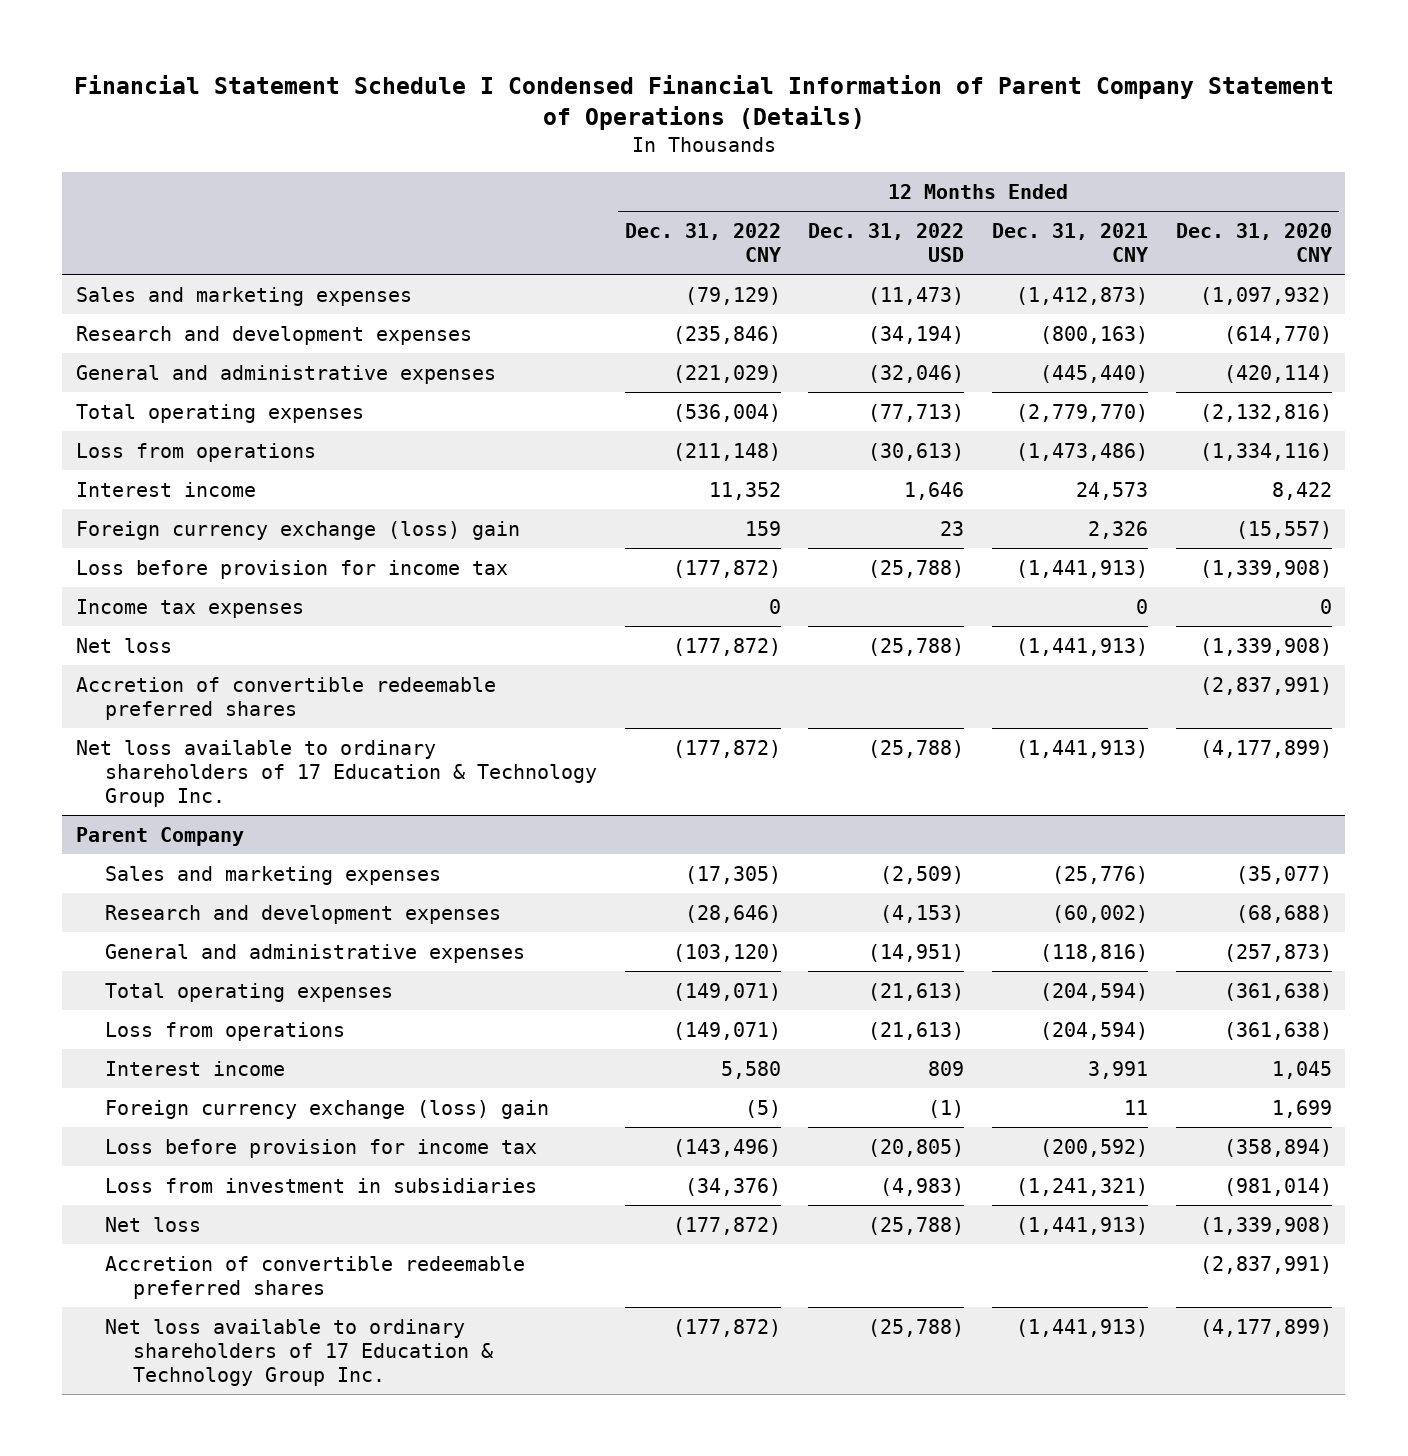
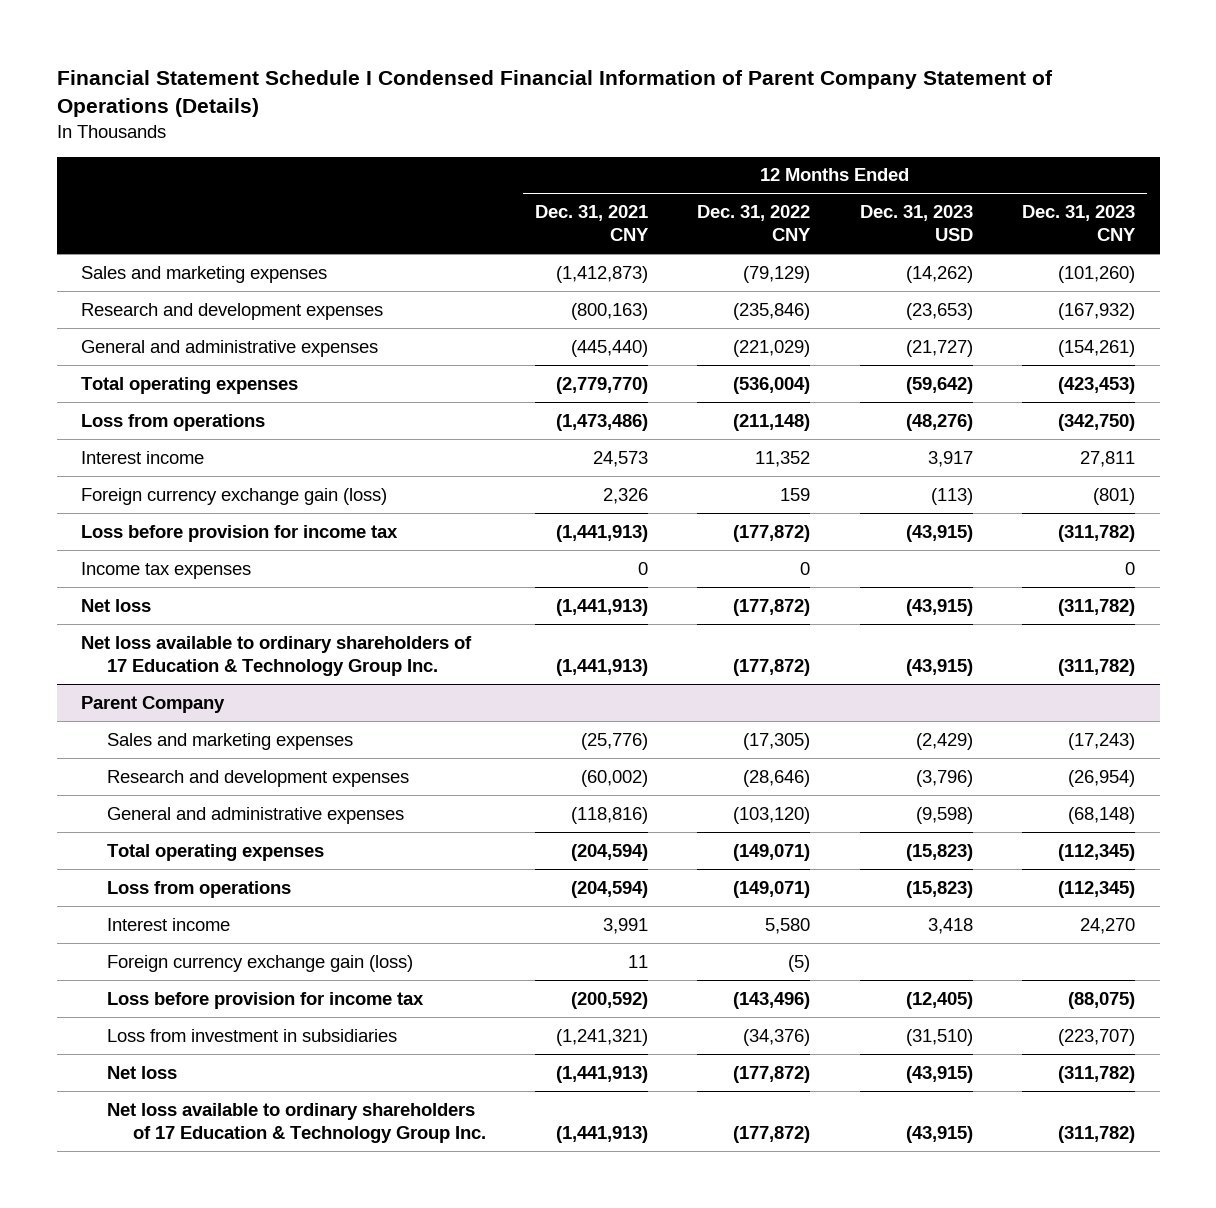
- | 12 Months Ended Dec. 31, 2022 CNY | 12 Months Ended Dec. 31, 2022 USD | 12 Months Ended Dec. 31, 2021 CNY | 12 Months Ended Dec. 31, 2020 CNY
+ | 12 Months Ended Dec. 31, 2021 CNY | 12 Months Ended Dec. 31, 2022 CNY | 12 Months Ended Dec. 31, 2023 USD | 12 Months Ended Dec. 31, 2023 CNY
- Foreign currency exchange (loss) gain | 159 | 23 | 2,326 | (15,557)
+ Foreign currency exchange gain (loss) | 2,326 | 159 | (113) | (801)
- Accretion of convertible redeemable preferred shares | | | | (2,837,991)
@ Parent Company
- Foreign currency exchange (loss) gain | (5) | (1) | 11 | 1,699
+ Foreign currency exchange gain (loss) | 11 | (5) | |
- Accretion of convertible redeemable preferred shares | | | | (2,837,991)

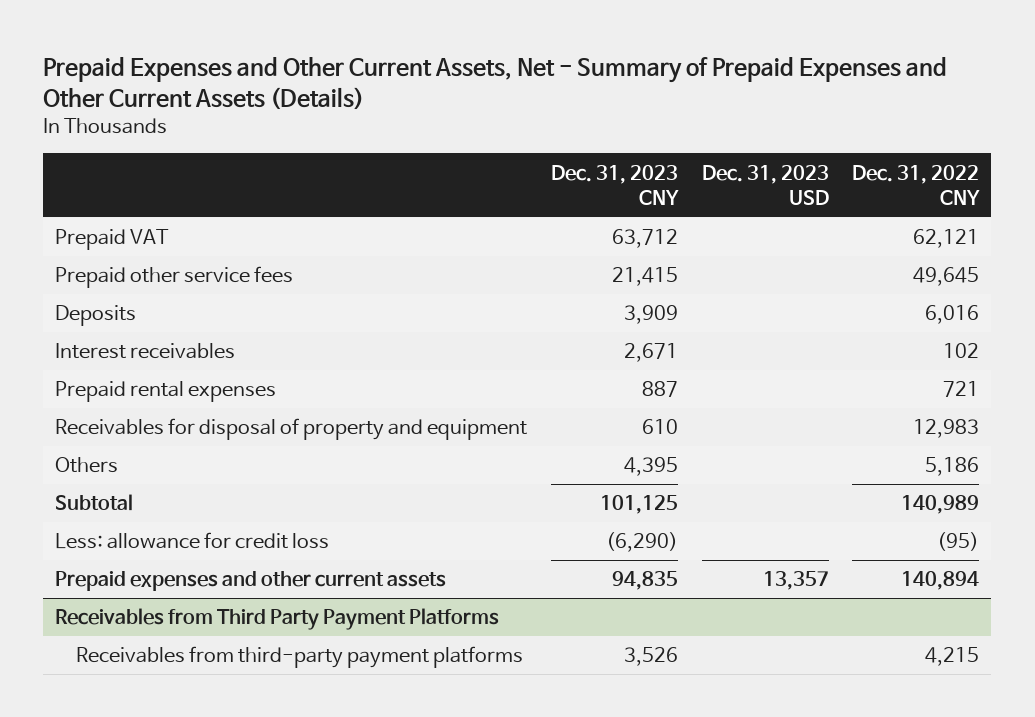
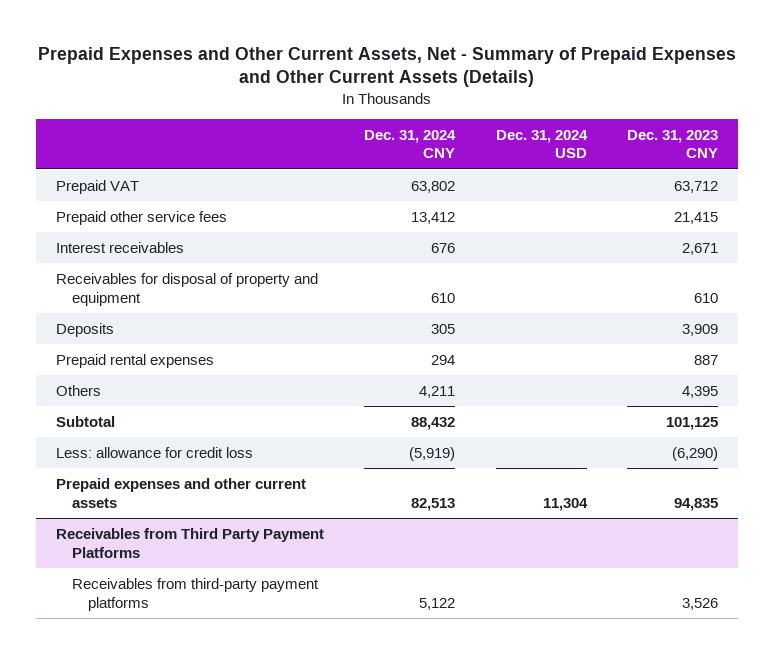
- | Dec. 31, 2023 CNY | Dec. 31, 2023 USD | Dec. 31, 2022 CNY
+ | Dec. 31, 2024 CNY | Dec. 31, 2024 USD | Dec. 31, 2023 CNY
moved down: Deposits | 305 | | 3,909
moved down: Prepaid rental expenses | 294 | | 887

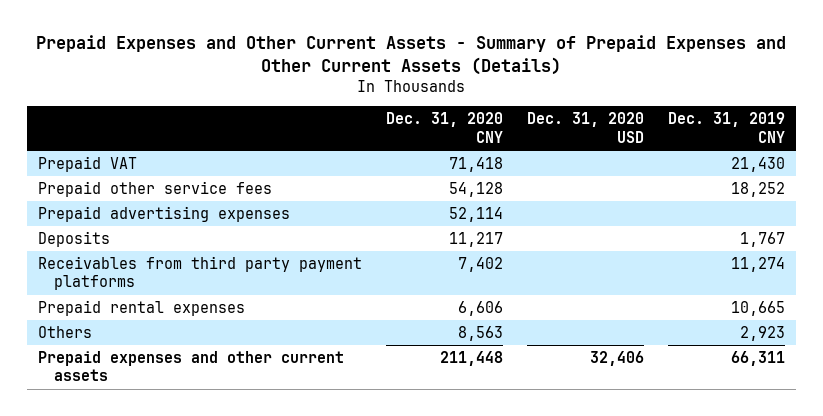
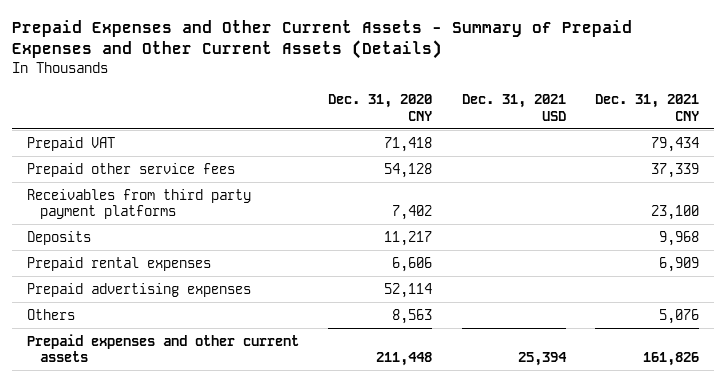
- | Dec. 31, 2020 CNY | Dec. 31, 2020 USD | Dec. 31, 2019 CNY
+ | Dec. 31, 2020 CNY | Dec. 31, 2021 USD | Dec. 31, 2021 CNY
moved down: Deposits | 11,217 | | 9,968
moved down: Prepaid advertising expenses | 52,114 | |

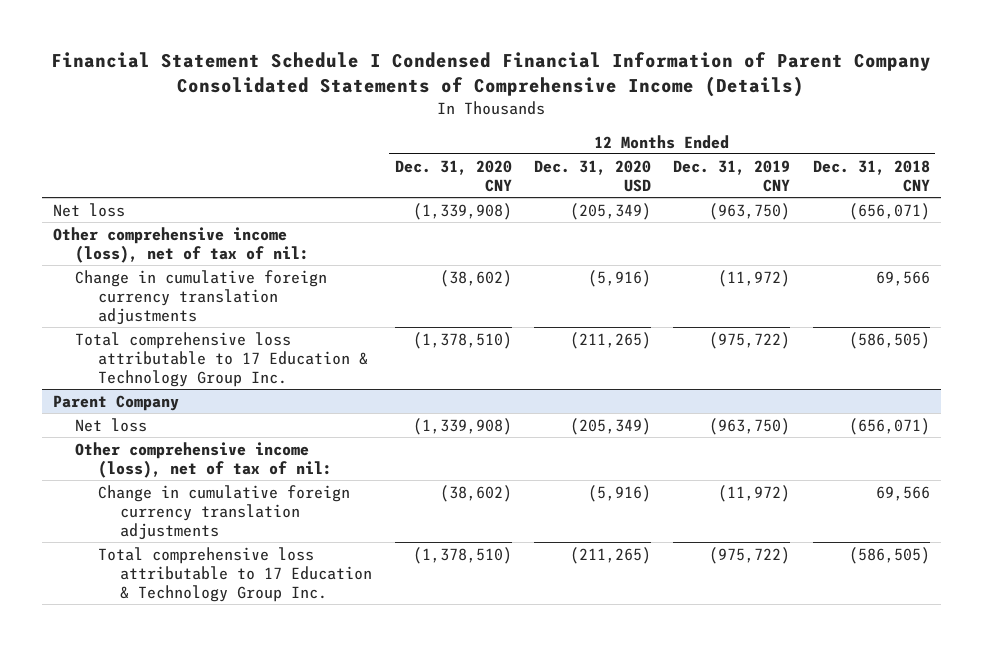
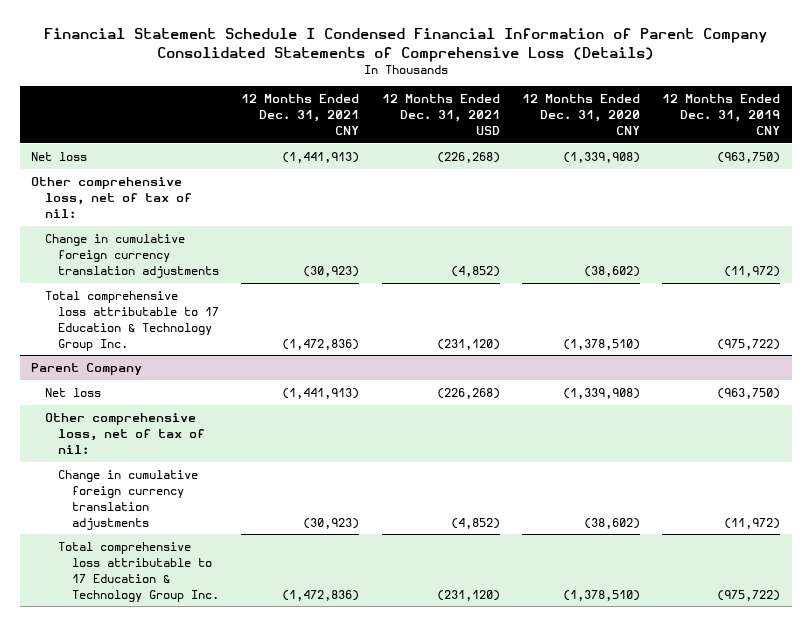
- Financial Statement Schedule I Condensed Financial Information of Parent Company Consolidated Statements of Comprehensive Income (Details)
+ Financial Statement Schedule I Condensed Financial Information of Parent Company Consolidated Statements of Comprehensive Loss (Details)
- | 12 Months Ended Dec. 31, 2020 CNY | 12 Months Ended Dec. 31, 2020 USD | 12 Months Ended Dec. 31, 2019 CNY | 12 Months Ended Dec. 31, 2018 CNY
+ | 12 Months Ended Dec. 31, 2021 CNY | 12 Months Ended Dec. 31, 2021 USD | 12 Months Ended Dec. 31, 2020 CNY | 12 Months Ended Dec. 31, 2019 CNY
- Other comprehensive income (loss), net of tax of nil:
+ Other comprehensive loss, net of tax of nil:
@ Parent Company
- Other comprehensive income (loss), net of tax of nil:
+ Other comprehensive loss, net of tax of nil:

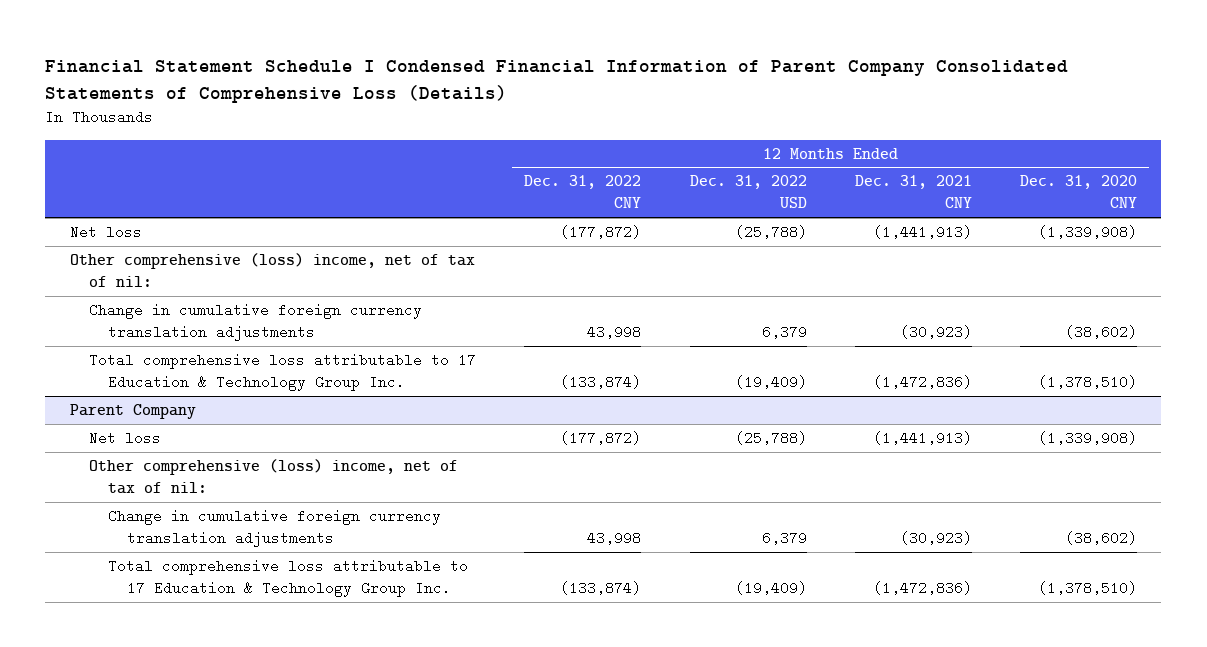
- | 12 Months Ended Dec. 31, 2021 CNY | 12 Months Ended Dec. 31, 2021 USD | 12 Months Ended Dec. 31, 2020 CNY | 12 Months Ended Dec. 31, 2019 CNY
+ | 12 Months Ended Dec. 31, 2022 CNY | 12 Months Ended Dec. 31, 2022 USD | 12 Months Ended Dec. 31, 2021 CNY | 12 Months Ended Dec. 31, 2020 CNY
- Other comprehensive loss, net of tax of nil:
+ Other comprehensive (loss) income, net of tax of nil:
@ Parent Company
- Other comprehensive loss, net of tax of nil:
+ Other comprehensive (loss) income, net of tax of nil:

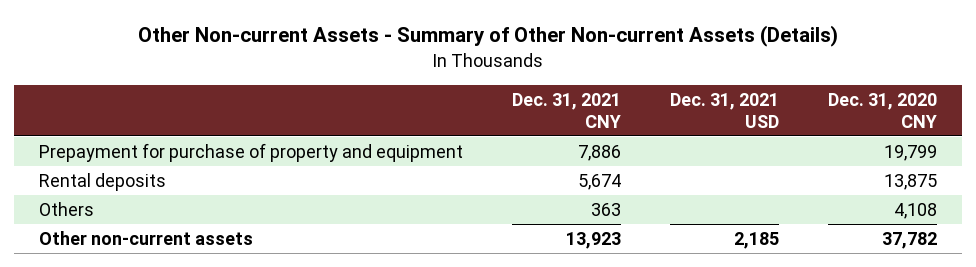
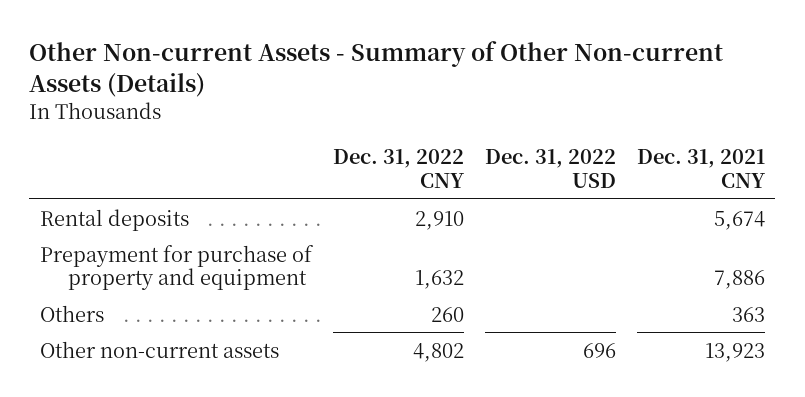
- | Dec. 31, 2021 CNY | Dec. 31, 2021 USD | Dec. 31, 2020 CNY
+ | Dec. 31, 2022 CNY | Dec. 31, 2022 USD | Dec. 31, 2021 CNY
moved down: Prepayment for purchase of property and equipment | 1,632 | | 7,886

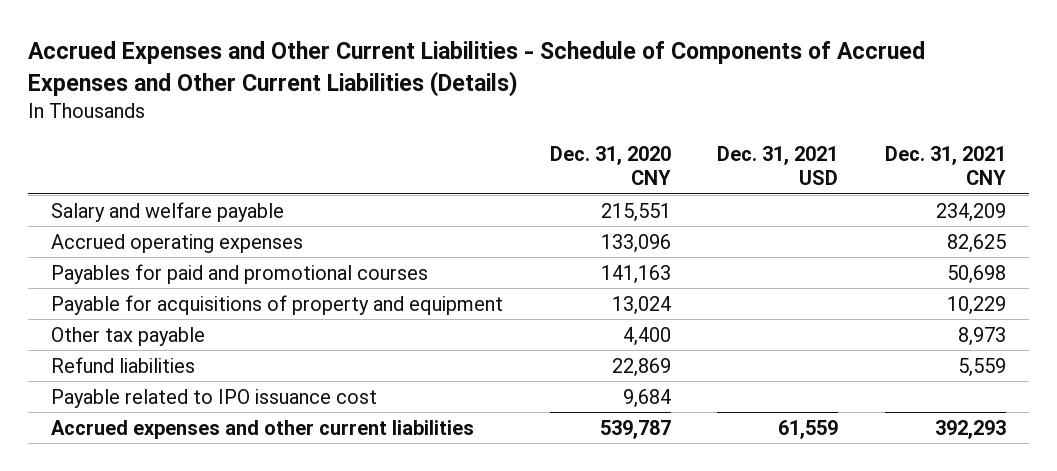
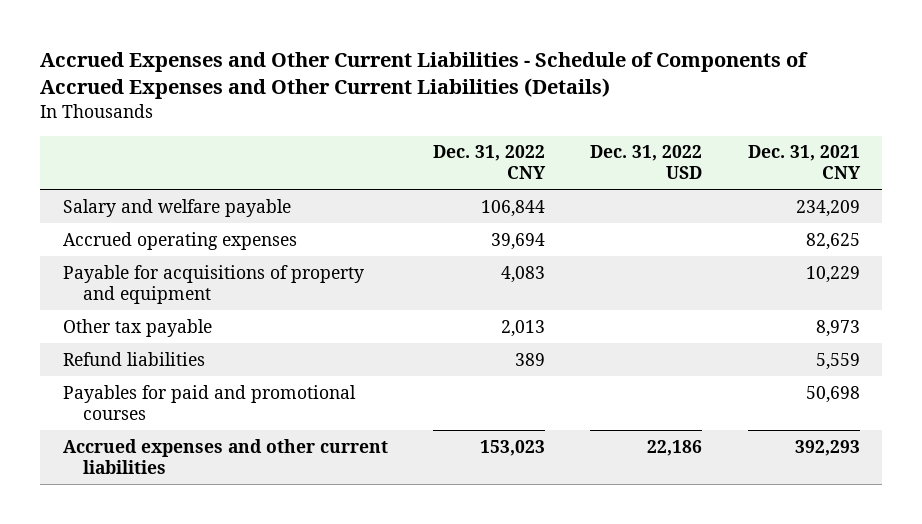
- | Dec. 31, 2020 CNY | Dec. 31, 2021 USD | Dec. 31, 2021 CNY
+ | Dec. 31, 2022 CNY | Dec. 31, 2022 USD | Dec. 31, 2021 CNY
- Payable related to IPO issuance cost | 9,684 | |
moved down: Payables for paid and promotional courses | | | 50,698

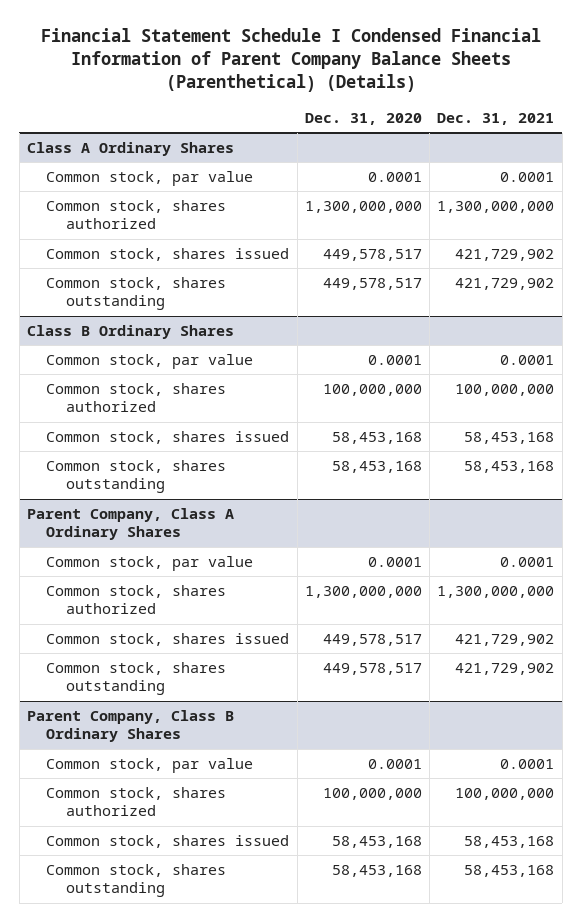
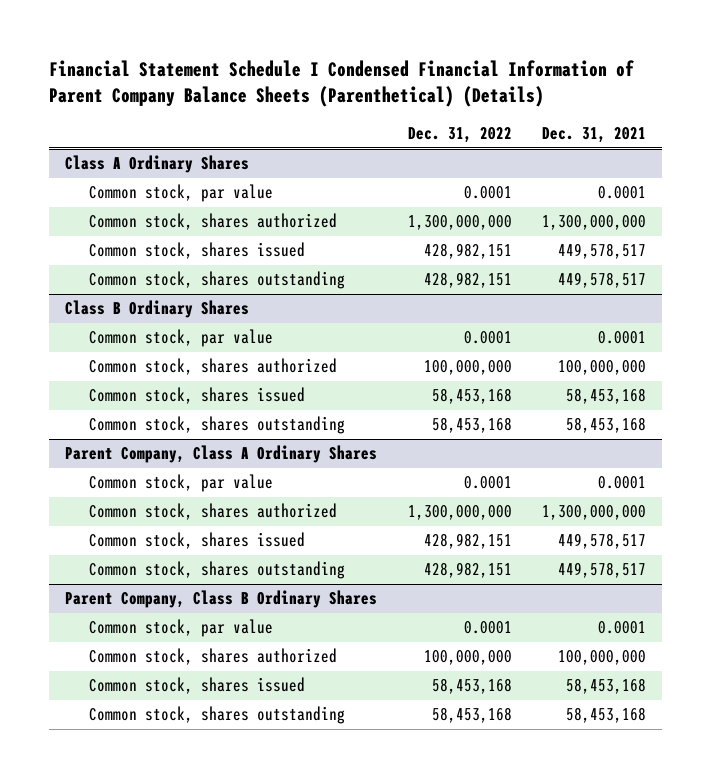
- | Dec. 31, 2020 | Dec. 31, 2021
+ | Dec. 31, 2022 | Dec. 31, 2021
@ Class A Ordinary Shares
- Common stock, shares issued | 449,578,517 | 421,729,902
- Common stock, shares outstanding | 449,578,517 | 421,729,902
+ Common stock, shares issued | 428,982,151 | 449,578,517
+ Common stock, shares outstanding | 428,982,151 | 449,578,517
@ Parent Company, Class A Ordinary Shares
- Common stock, shares issued | 449,578,517 | 421,729,902
- Common stock, shares outstanding | 449,578,517 | 421,729,902
+ Common stock, shares issued | 428,982,151 | 449,578,517
+ Common stock, shares outstanding | 428,982,151 | 449,578,517

